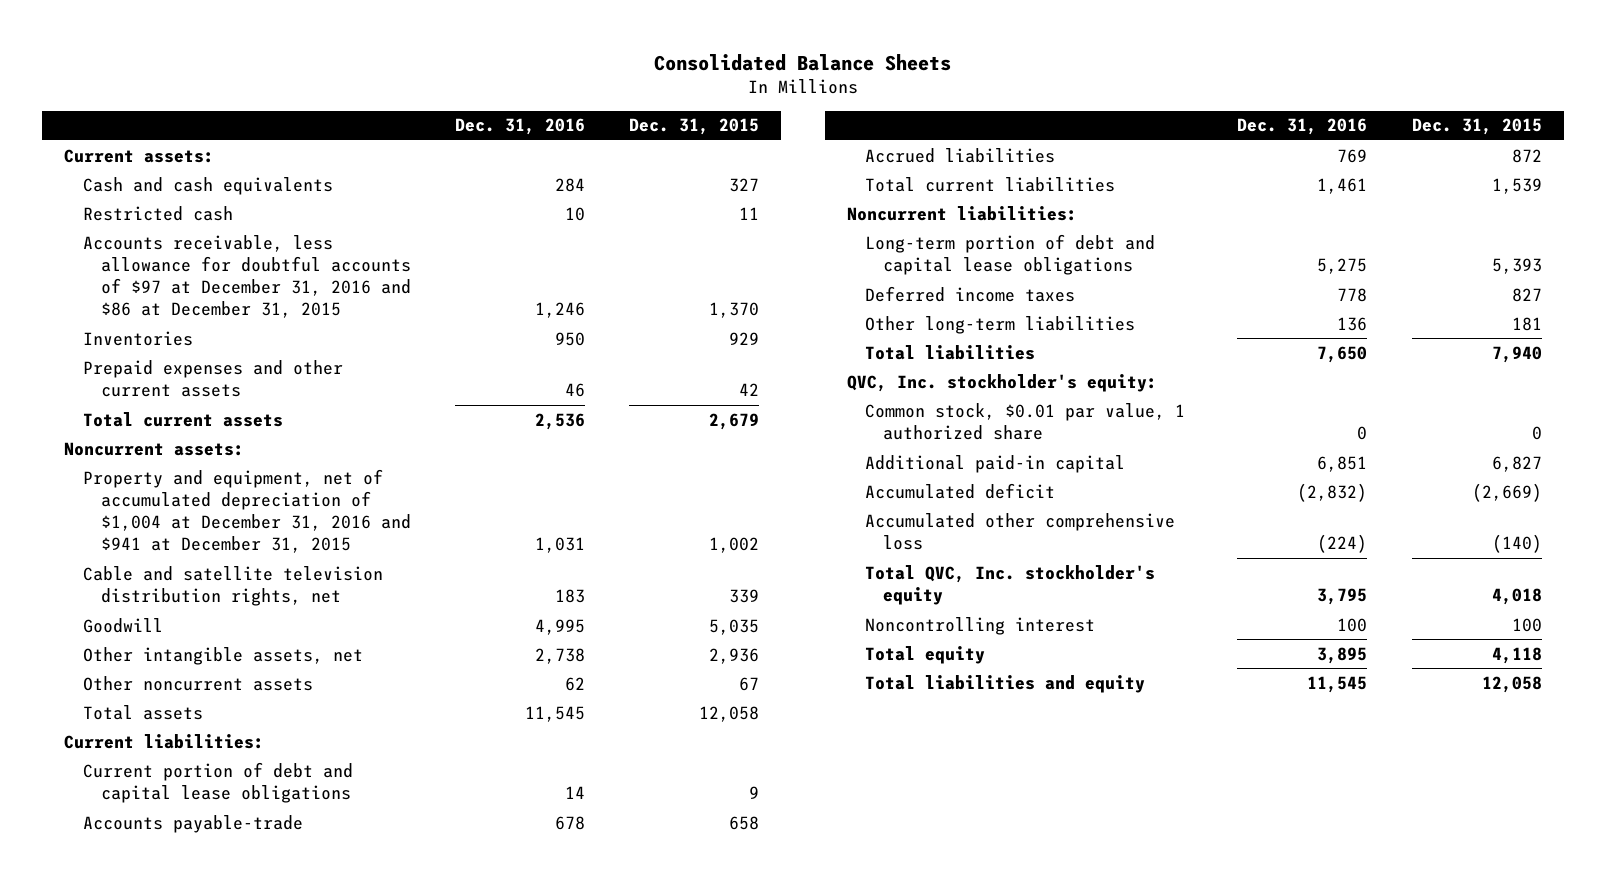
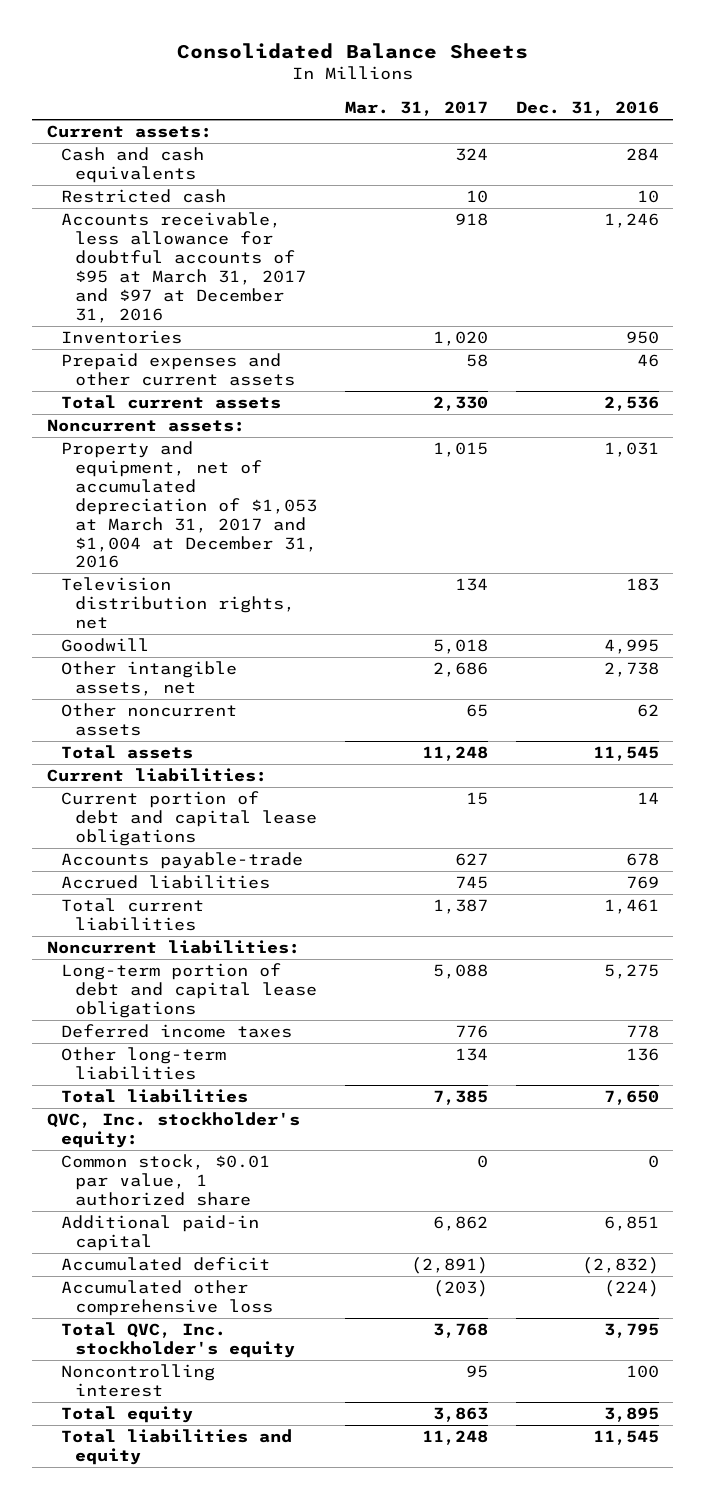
- | Dec. 31, 2016 | Dec. 31, 2015
+ | Mar. 31, 2017 | Dec. 31, 2016
- Accounts receivable, less allowance for doubtful accounts of $97 at December 31, 2016 and $86 at December 31, 2015 | 1,246 | 1,370
+ Accounts receivable, less allowance for doubtful accounts of $95 at March 31, 2017 and $97 at December 31, 2016 | 918 | 1,246
- Property and equipment, net of accumulated depreciation of $1,004 at December 31, 2016 and $941 at December 31, 2015 | 1,031 | 1,002
- Cable and satellite television distribution rights, net | 183 | 339
+ Property and equipment, net of accumulated depreciation of $1,053 at March 31, 2017 and $1,004 at December 31, 2016 | 1,015 | 1,031
+ Television distribution rights, net | 134 | 183

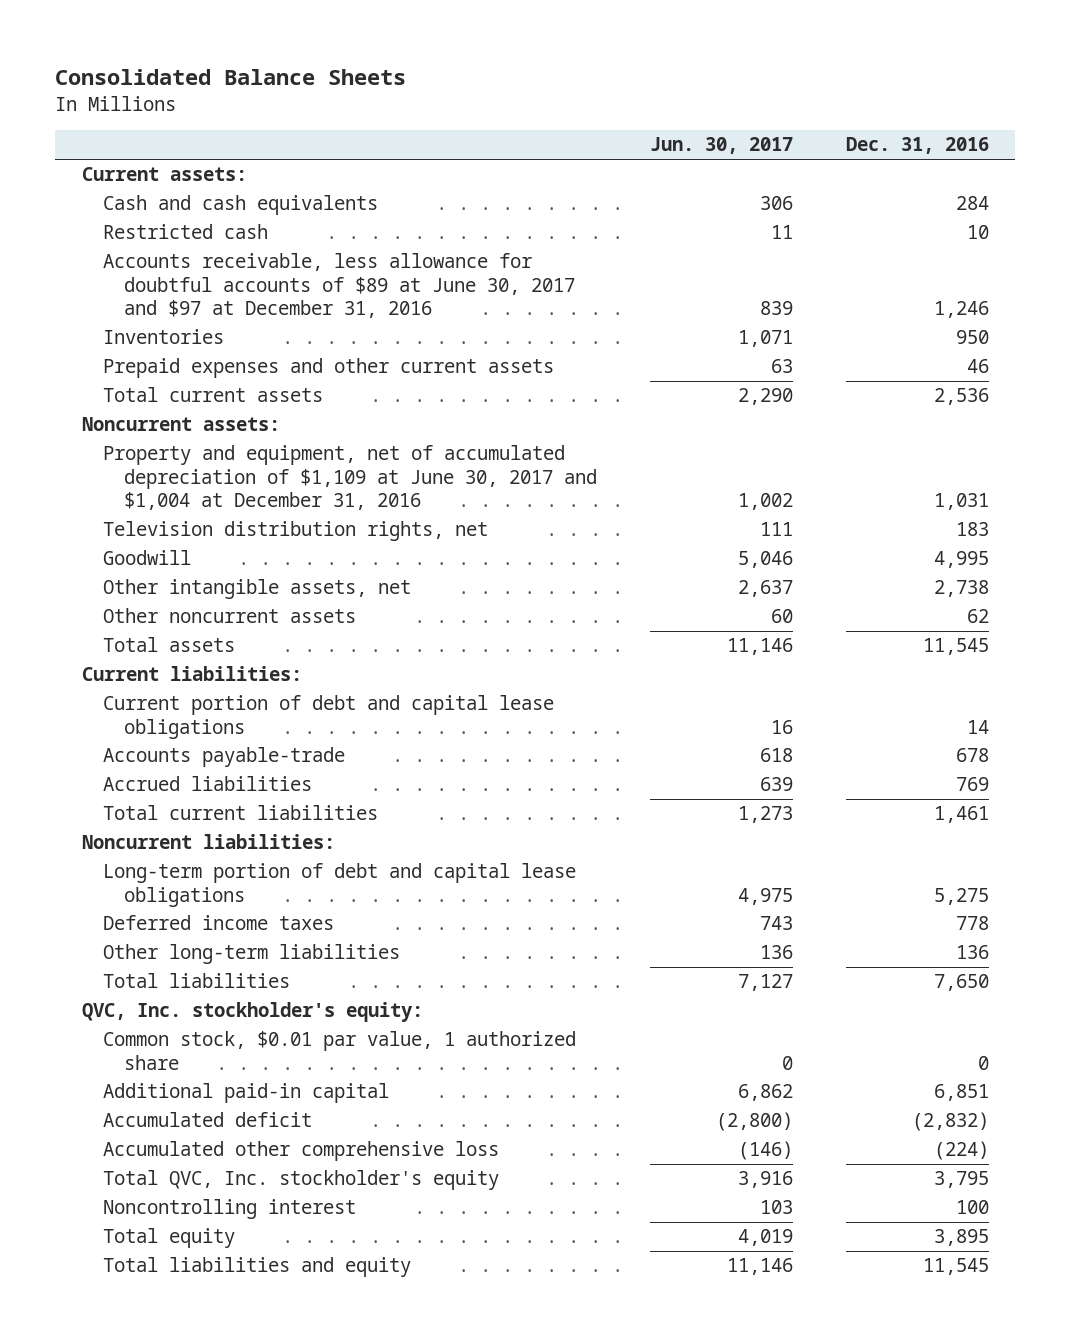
- | Mar. 31, 2017 | Dec. 31, 2016
+ | Jun. 30, 2017 | Dec. 31, 2016
- Accounts receivable, less allowance for doubtful accounts of $95 at March 31, 2017 and $97 at December 31, 2016 | 918 | 1,246
+ Accounts receivable, less allowance for doubtful accounts of $89 at June 30, 2017 and $97 at December 31, 2016 | 839 | 1,246
- Property and equipment, net of accumulated depreciation of $1,053 at March 31, 2017 and $1,004 at December 31, 2016 | 1,015 | 1,031
+ Property and equipment, net of accumulated depreciation of $1,109 at June 30, 2017 and $1,004 at December 31, 2016 | 1,002 | 1,031

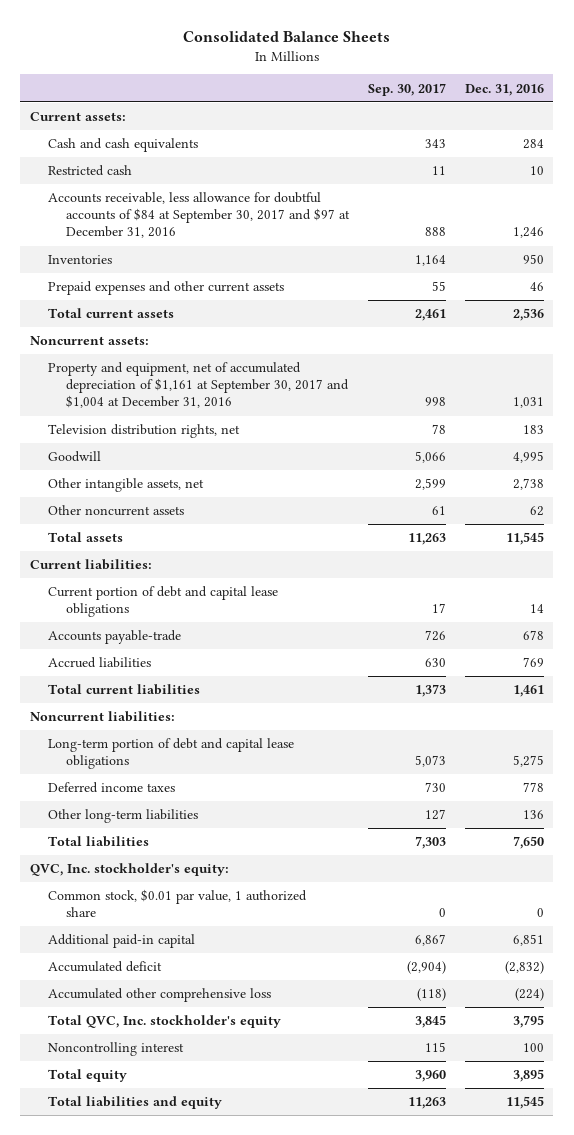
- | Jun. 30, 2017 | Dec. 31, 2016
+ | Sep. 30, 2017 | Dec. 31, 2016
- Accounts receivable, less allowance for doubtful accounts of $89 at June 30, 2017 and $97 at December 31, 2016 | 839 | 1,246
+ Accounts receivable, less allowance for doubtful accounts of $84 at September 30, 2017 and $97 at December 31, 2016 | 888 | 1,246
- Property and equipment, net of accumulated depreciation of $1,109 at June 30, 2017 and $1,004 at December 31, 2016 | 1,002 | 1,031
+ Property and equipment, net of accumulated depreciation of $1,161 at September 30, 2017 and $1,004 at December 31, 2016 | 998 | 1,031

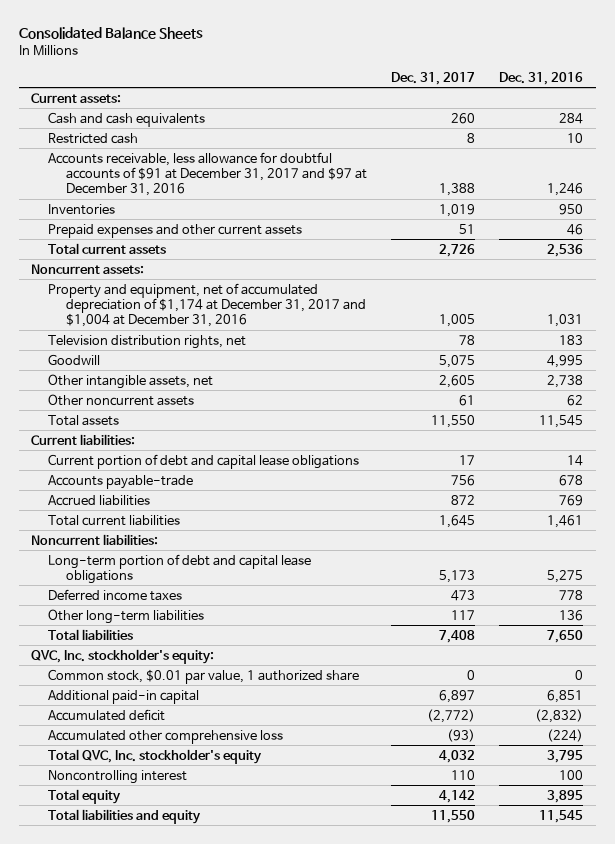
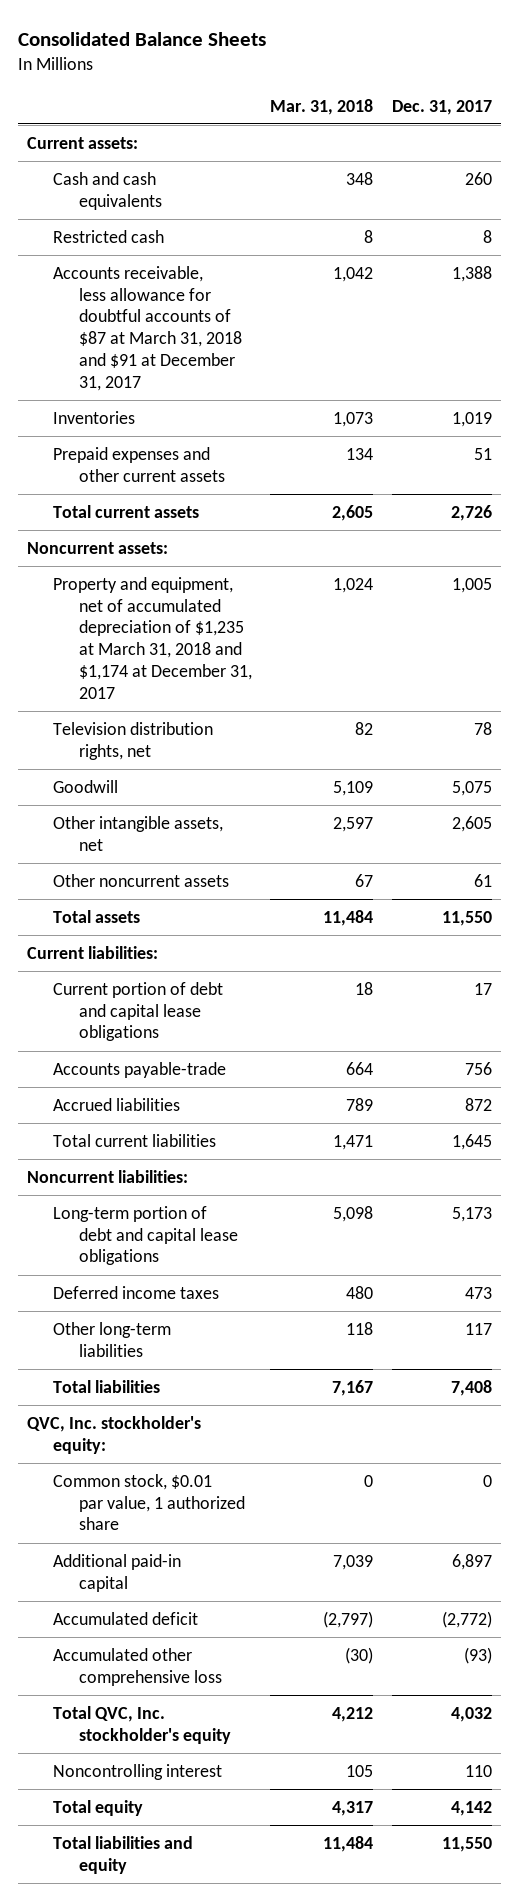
- | Dec. 31, 2017 | Dec. 31, 2016
+ | Mar. 31, 2018 | Dec. 31, 2017
- Accounts receivable, less allowance for doubtful accounts of $91 at December 31, 2017 and $97 at December 31, 2016 | 1,388 | 1,246
+ Accounts receivable, less allowance for doubtful accounts of $87 at March 31, 2018 and $91 at December 31, 2017 | 1,042 | 1,388
- Property and equipment, net of accumulated depreciation of $1,174 at December 31, 2017 and $1,004 at December 31, 2016 | 1,005 | 1,031
+ Property and equipment, net of accumulated depreciation of $1,235 at March 31, 2018 and $1,174 at December 31, 2017 | 1,024 | 1,005

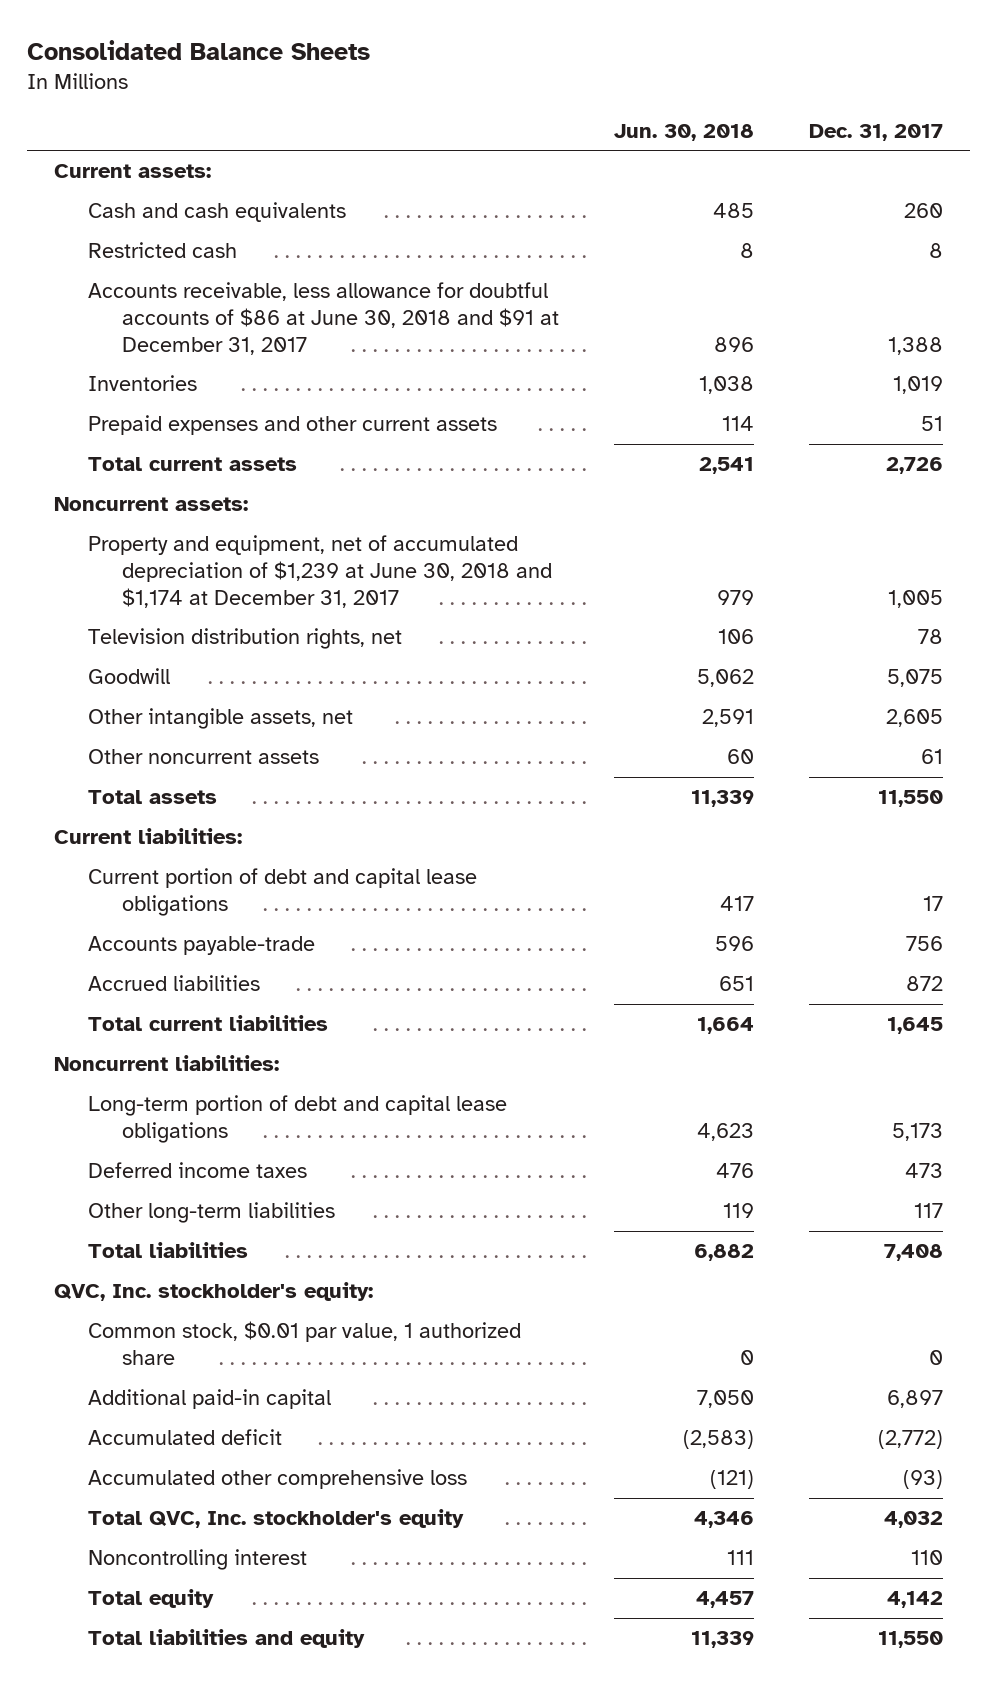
- | Mar. 31, 2018 | Dec. 31, 2017
+ | Jun. 30, 2018 | Dec. 31, 2017
- Accounts receivable, less allowance for doubtful accounts of $87 at March 31, 2018 and $91 at December 31, 2017 | 1,042 | 1,388
+ Accounts receivable, less allowance for doubtful accounts of $86 at June 30, 2018 and $91 at December 31, 2017 | 896 | 1,388
- Property and equipment, net of accumulated depreciation of $1,235 at March 31, 2018 and $1,174 at December 31, 2017 | 1,024 | 1,005
+ Property and equipment, net of accumulated depreciation of $1,239 at June 30, 2018 and $1,174 at December 31, 2017 | 979 | 1,005

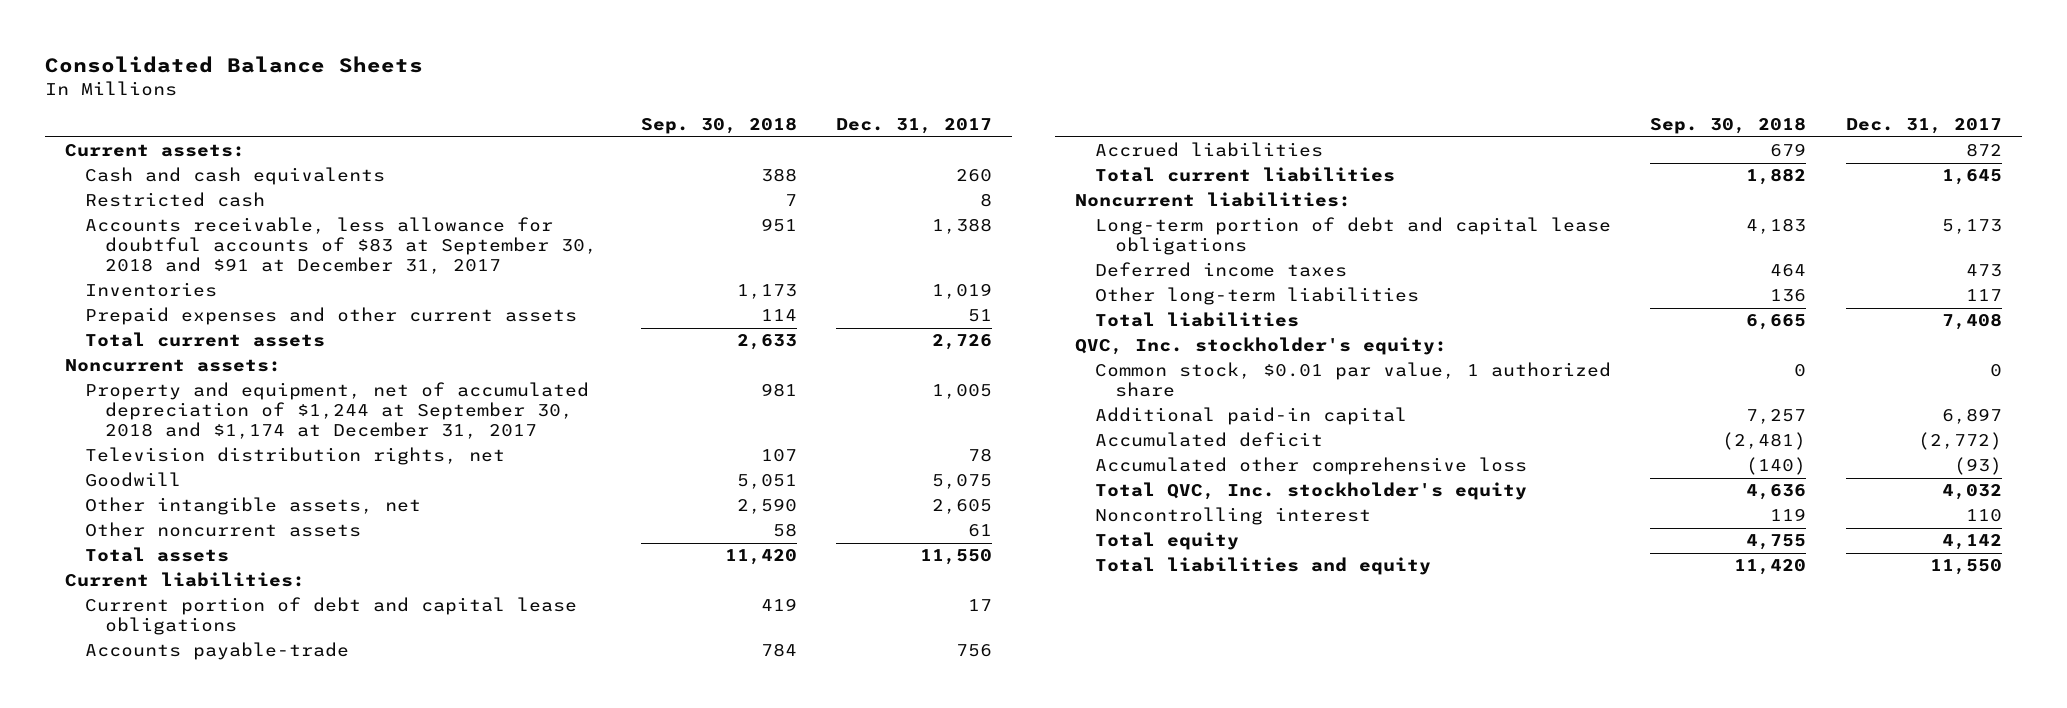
- | Jun. 30, 2018 | Dec. 31, 2017
+ | Sep. 30, 2018 | Dec. 31, 2017
- Accounts receivable, less allowance for doubtful accounts of $86 at June 30, 2018 and $91 at December 31, 2017 | 896 | 1,388
+ Accounts receivable, less allowance for doubtful accounts of $83 at September 30, 2018 and $91 at December 31, 2017 | 951 | 1,388
- Property and equipment, net of accumulated depreciation of $1,239 at June 30, 2018 and $1,174 at December 31, 2017 | 979 | 1,005
+ Property and equipment, net of accumulated depreciation of $1,244 at September 30, 2018 and $1,174 at December 31, 2017 | 981 | 1,005

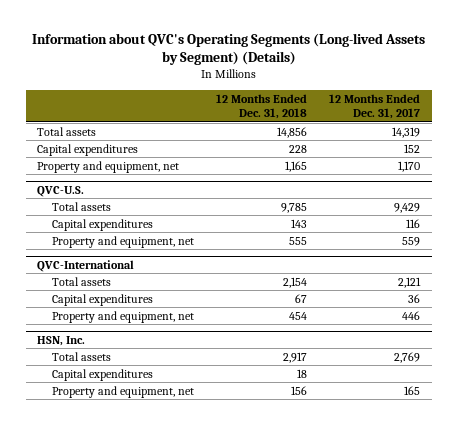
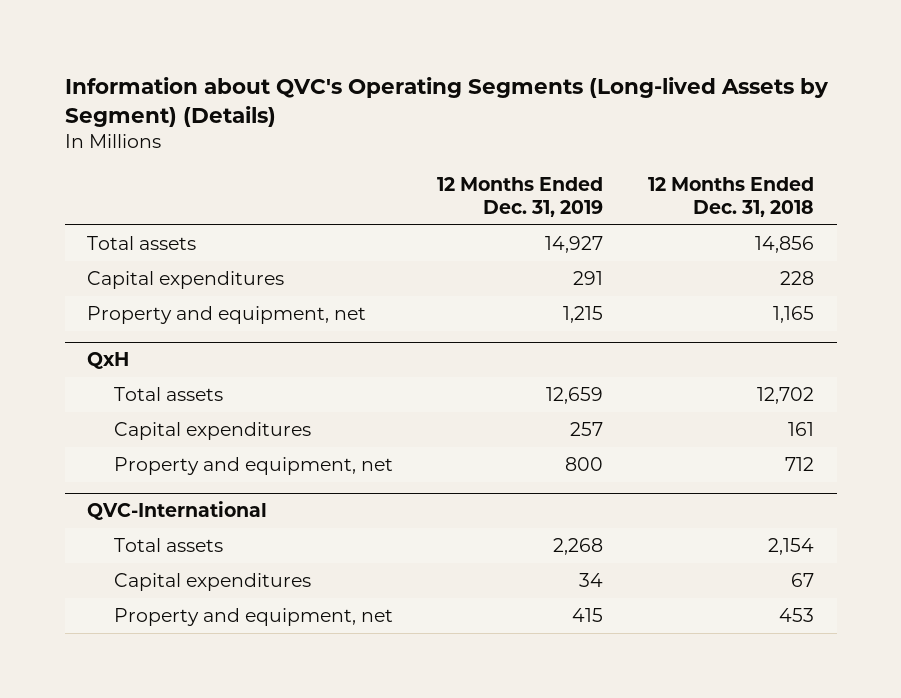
- | 12 Months Ended Dec. 31, 2018 | 12 Months Ended Dec. 31, 2017
+ | 12 Months Ended Dec. 31, 2019 | 12 Months Ended Dec. 31, 2018
- QVC-U.S.
- Total assets | 9,785 | 9,429
- Capital expenditures | 143 | 116
- Property and equipment, net | 555 | 559
+ QxH
+ Total assets | 12,659 | 12,702
+ Capital expenditures | 257 | 161
+ Property and equipment, net | 800 | 712
@ QVC-International
- Property and equipment, net | 454 | 446
- HSN, Inc.
- Total assets | 2,917 | 2,769
- Capital expenditures | 18 |
- Property and equipment, net | 156 | 165
@ QVC-International
+ Property and equipment, net | 415 | 453

